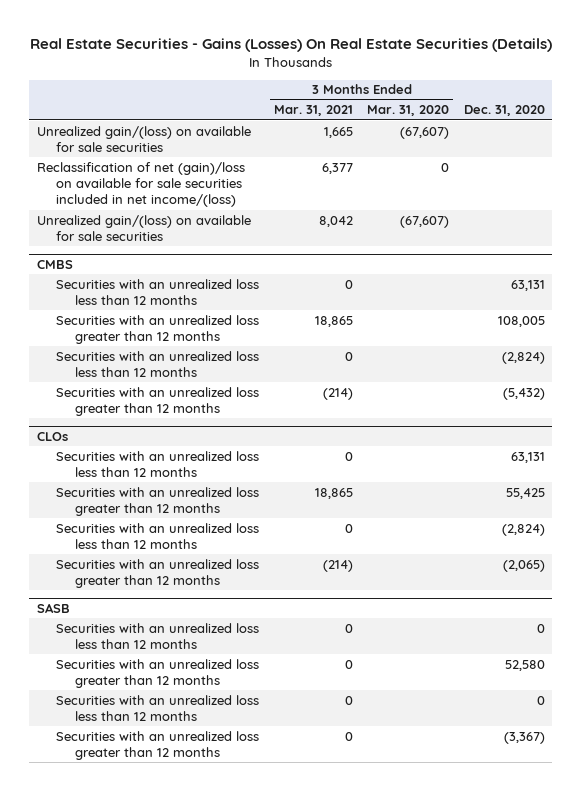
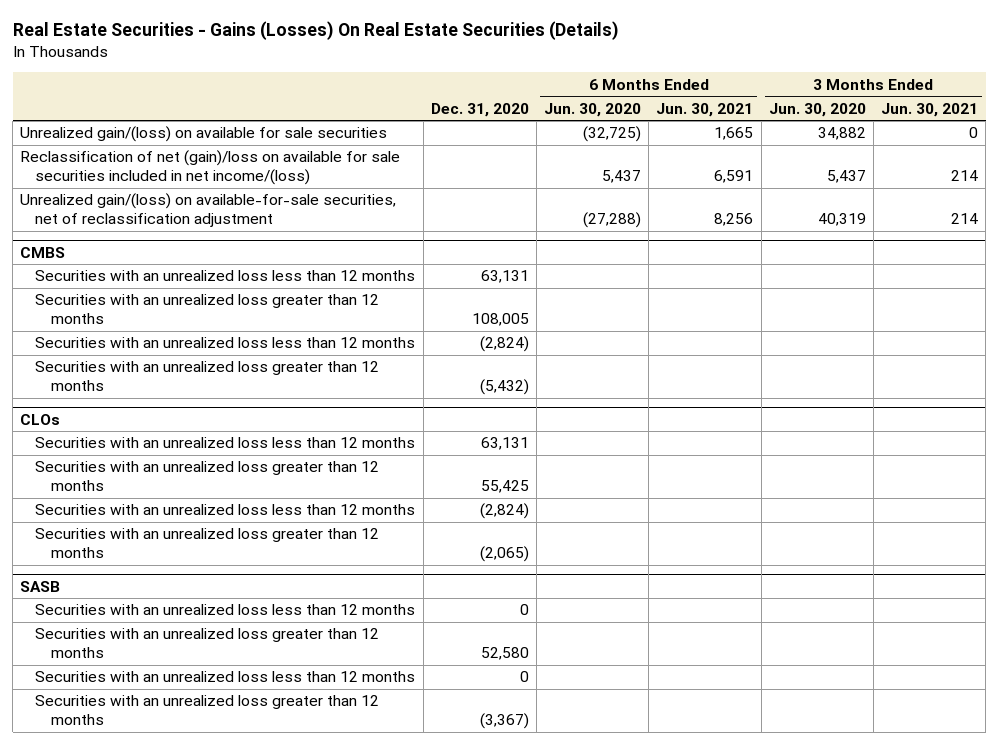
- | 3 Months Ended Mar. 31, 2021 | 3 Months Ended Mar. 31, 2020 | Dec. 31, 2020
+ | Dec. 31, 2020 | 6 Months Ended Jun. 30, 2020 | 6 Months Ended Jun. 30, 2021 | 3 Months Ended Jun. 30, 2020 | 3 Months Ended Jun. 30, 2021
- Unrealized gain/(loss) on available for sale securities | 8,042 | (67,607) |
+ Unrealized gain/(loss) on available-for-sale securities, net of reclassification adjustment | | (27,288) | 8,256 | 40,319 | 214

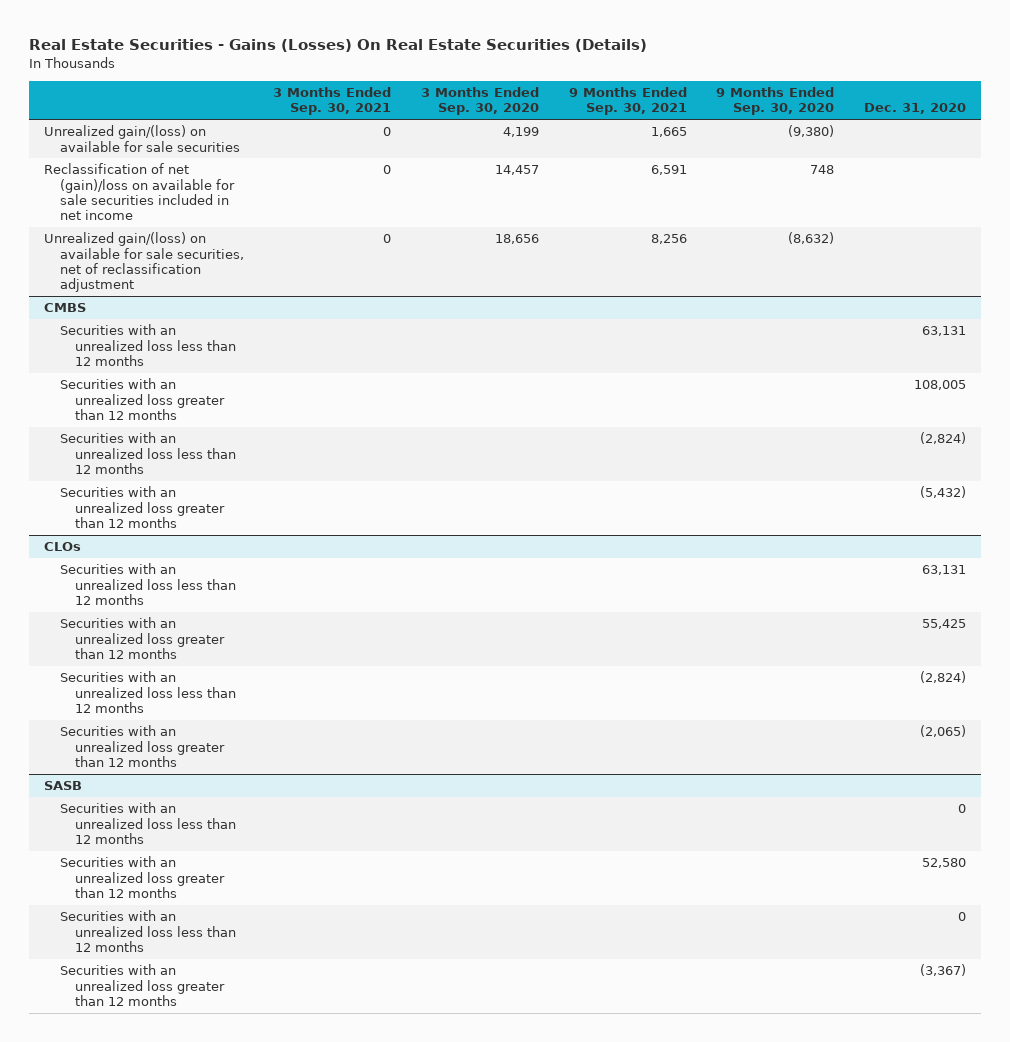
- | Dec. 31, 2020 | 6 Months Ended Jun. 30, 2020 | 6 Months Ended Jun. 30, 2021 | 3 Months Ended Jun. 30, 2020 | 3 Months Ended Jun. 30, 2021
+ | 3 Months Ended Sep. 30, 2021 | 3 Months Ended Sep. 30, 2020 | 9 Months Ended Sep. 30, 2021 | 9 Months Ended Sep. 30, 2020 | Dec. 31, 2020
- Reclassification of net (gain)/loss on available for sale securities included in net income/(loss) | | 5,437 | 6,591 | 5,437 | 214
- Unrealized gain/(loss) on available-for-sale securities, net of reclassification adjustment | | (27,288) | 8,256 | 40,319 | 214
+ Reclassification of net (gain)/loss on available for sale securities included in net income | 0 | 14,457 | 6,591 | 748 |
+ Unrealized gain/(loss) on available for sale securities, net of reclassification adjustment | 0 | 18,656 | 8,256 | (8,632) |

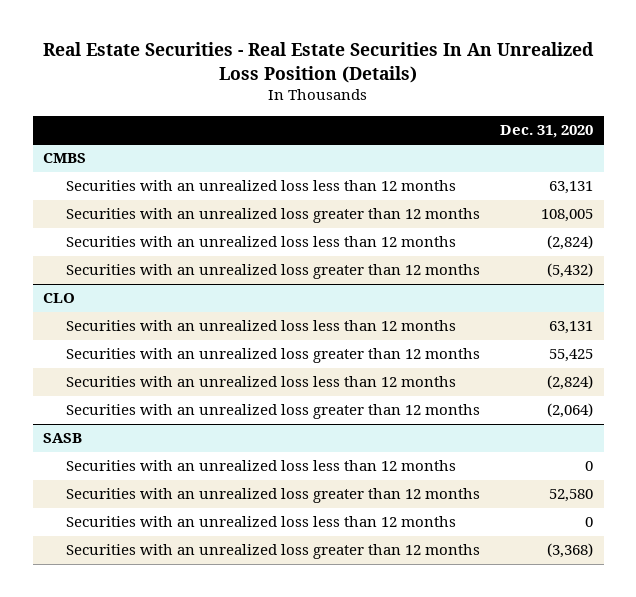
- Real Estate Securities - Gains (Losses) On Real Estate Securities (Details)
+ Real Estate Securities - Real Estate Securities In An Unrealized Loss Position (Details)
- | 3 Months Ended Sep. 30, 2021 | 3 Months Ended Sep. 30, 2020 | 9 Months Ended Sep. 30, 2021 | 9 Months Ended Sep. 30, 2020 | Dec. 31, 2020
+ | Dec. 31, 2020
- Unrealized gain/(loss) on available for sale securities | 0 | 4,199 | 1,665 | (9,380) |
- Reclassification of net (gain)/loss on available for sale securities included in net income | 0 | 14,457 | 6,591 | 748 |
- Unrealized gain/(loss) on available for sale securities, net of reclassification adjustment | 0 | 18,656 | 8,256 | (8,632) |
- CLOs
+ CLO
- Securities with an unrealized loss greater than 12 months | | | | | (2,065)
+ Securities with an unrealized loss greater than 12 months | (2,064)
@ SASB
- Securities with an unrealized loss greater than 12 months | | | | | (3,367)
+ Securities with an unrealized loss greater than 12 months | (3,368)

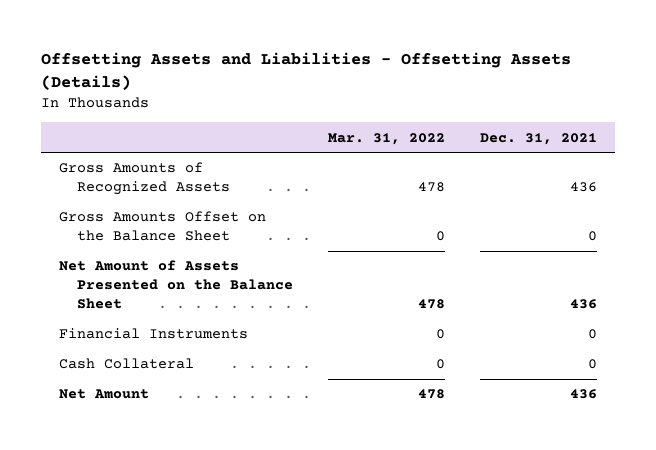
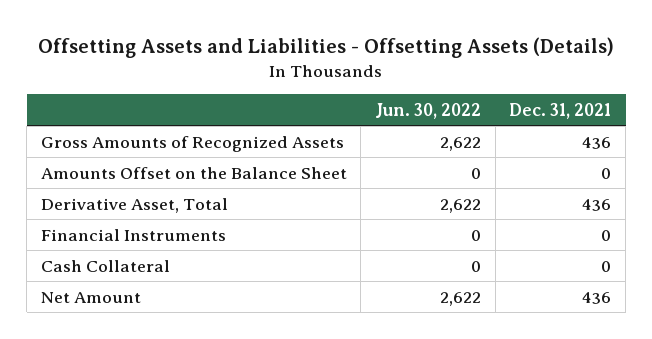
- | Mar. 31, 2022 | Dec. 31, 2021
+ | Jun. 30, 2022 | Dec. 31, 2021
- Gross Amounts Offset on the Balance Sheet | 0 | 0
- Net Amount of Assets Presented on the Balance Sheet | 478 | 436
+ Amounts Offset on the Balance Sheet | 0 | 0
+ Derivative Asset, Total | 2,622 | 436

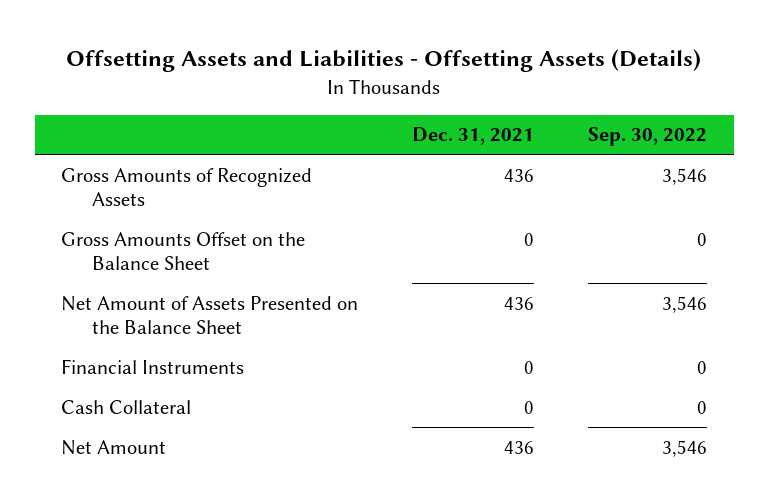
- | Jun. 30, 2022 | Dec. 31, 2021
+ | Dec. 31, 2021 | Sep. 30, 2022
- Amounts Offset on the Balance Sheet | 0 | 0
- Derivative Asset, Total | 2,622 | 436
+ Gross Amounts Offset on the Balance Sheet | 0 | 0
+ Net Amount of Assets Presented on the Balance Sheet | 436 | 3,546

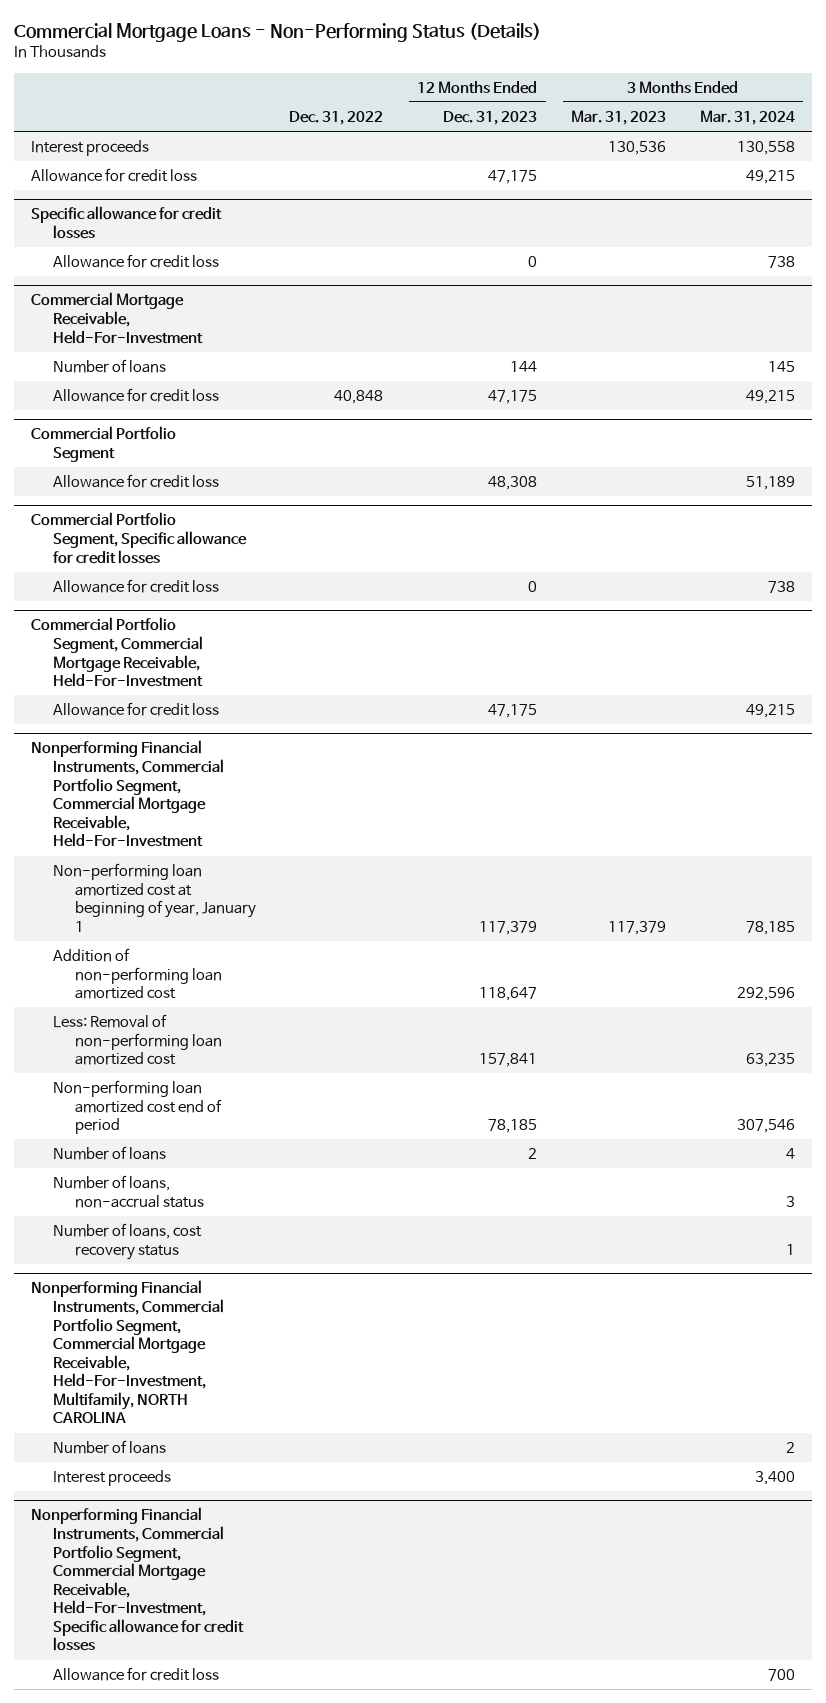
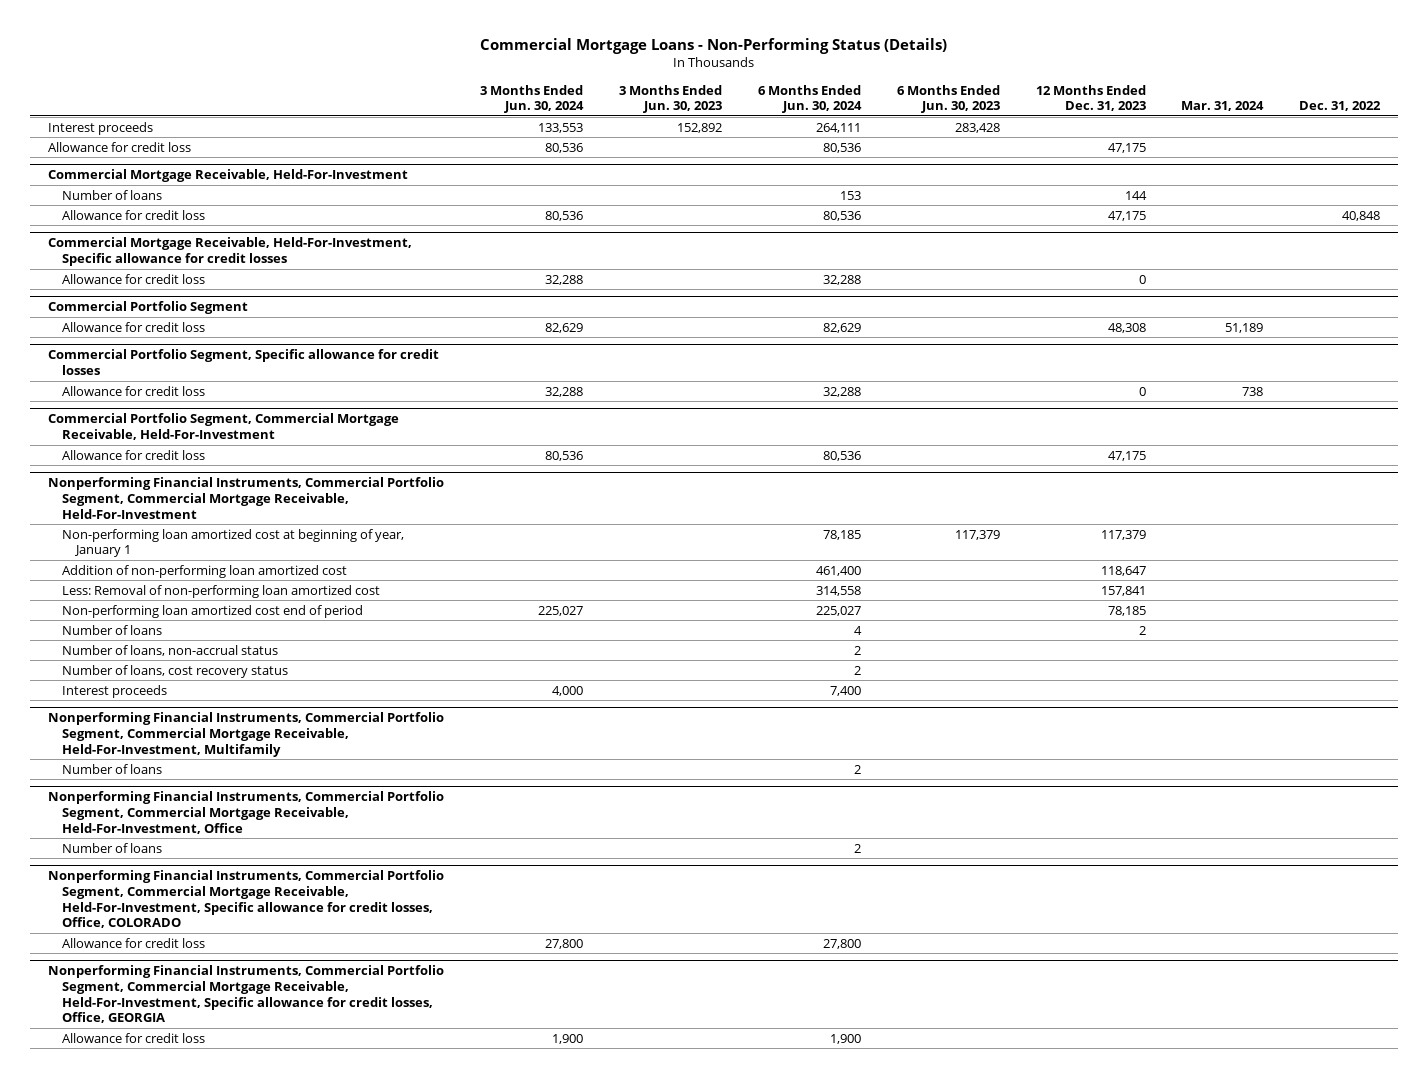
- | Dec. 31, 2022 | 12 Months Ended Dec. 31, 2023 | 3 Months Ended Mar. 31, 2023 | 3 Months Ended Mar. 31, 2024
+ | 3 Months Ended Jun. 30, 2024 | 3 Months Ended Jun. 30, 2023 | 6 Months Ended Jun. 30, 2024 | 6 Months Ended Jun. 30, 2023 | 12 Months Ended Dec. 31, 2023 | Mar. 31, 2024 | Dec. 31, 2022
- Specific allowance for credit losses
- Allowance for credit loss | | 0 | | 738
+ Commercial Mortgage Receivable, Held-For-Investment, Specific allowance for credit losses
+ Allowance for credit loss | 32,288 | | 32,288 | | 0 | |
- Nonperforming Financial Instruments, Commercial Portfolio Segment, Commercial Mortgage Receivable, Held-For-Investment, Multifamily, NORTH CAROLINA
- Number of loans | | | | 2
- Nonperforming Financial Instruments, Commercial Portfolio Segment, Commercial Mortgage Receivable, Held-For-Investment, Specific allowance for credit losses
+ Nonperforming Financial Instruments, Commercial Portfolio Segment, Commercial Mortgage Receivable, Held-For-Investment, Multifamily
+ Number of loans | | | 2 | | | |
+ Nonperforming Financial Instruments, Commercial Portfolio Segment, Commercial Mortgage Receivable, Held-For-Investment, Office
+ Number of loans | | | 2 | | | |
+ Nonperforming Financial Instruments, Commercial Portfolio Segment, Commercial Mortgage Receivable, Held-For-Investment, Specific allowance for credit losses, Office, COLORADO
+ Nonperforming Financial Instruments, Commercial Portfolio Segment, Commercial Mortgage Receivable, Held-For-Investment, Specific allowance for credit losses, Office, GEORGIA
+ Allowance for credit loss | 1,900 | | 1,900 | | | |

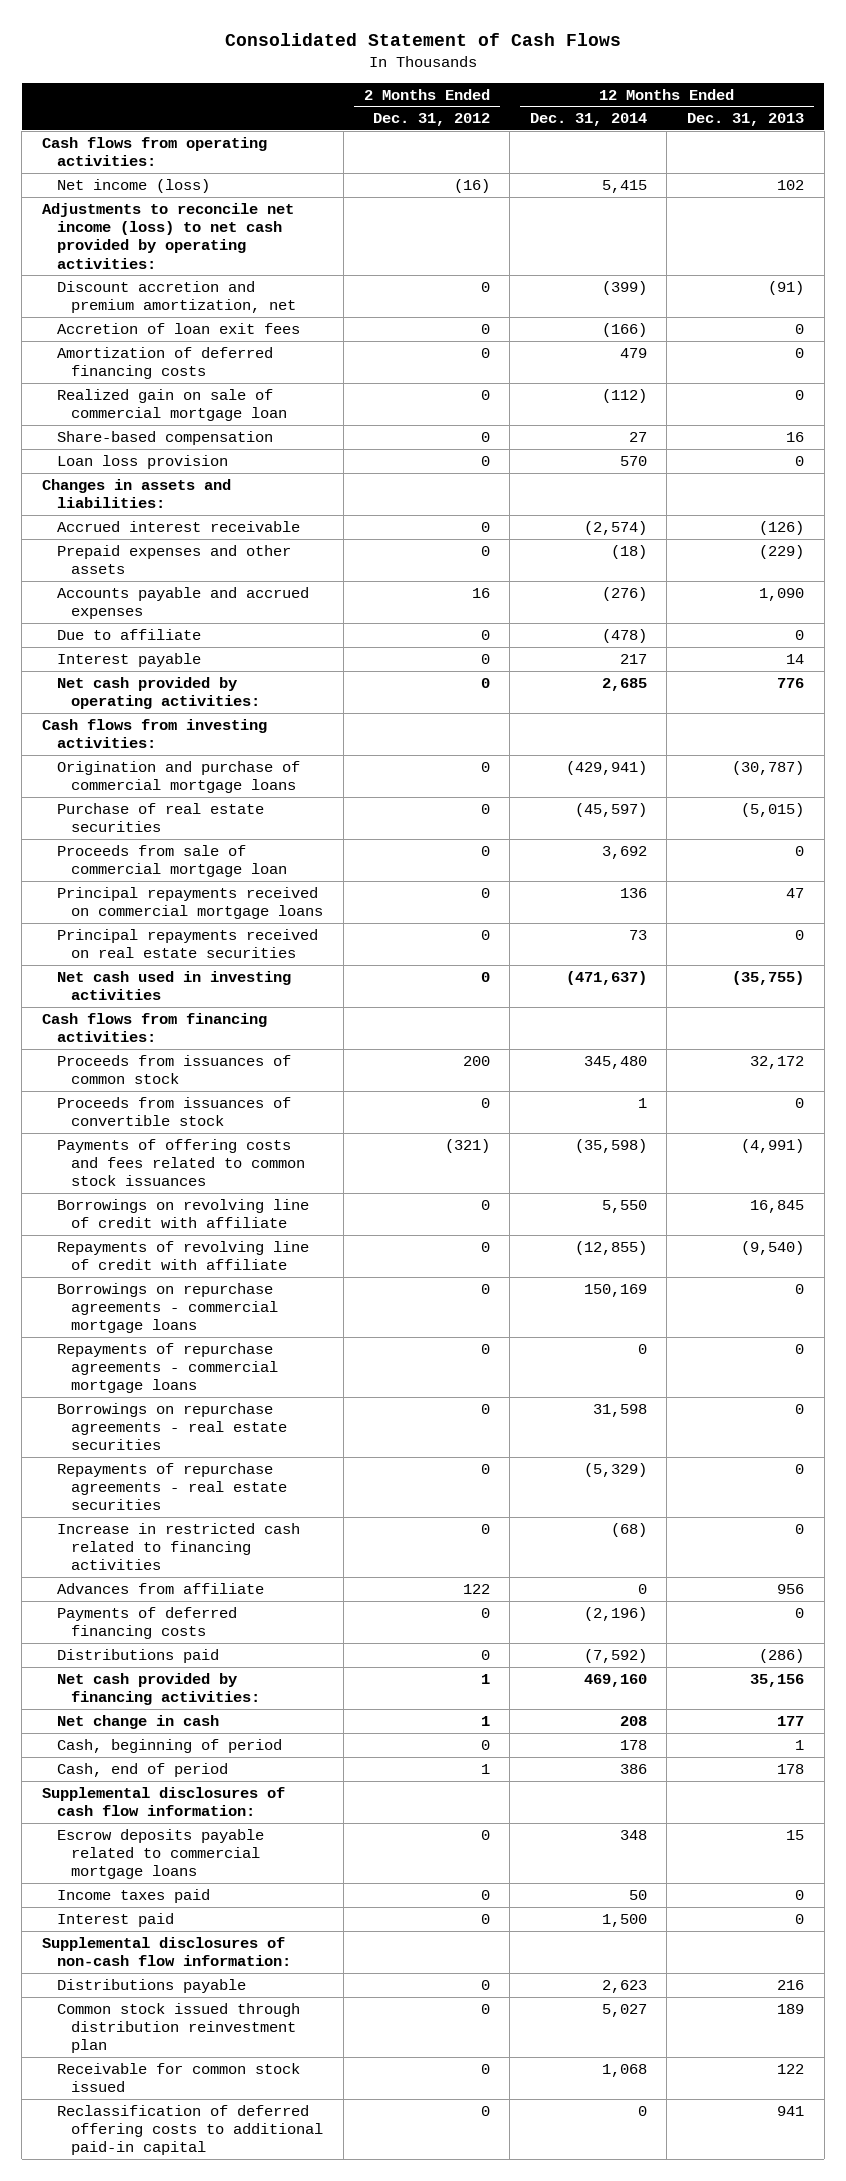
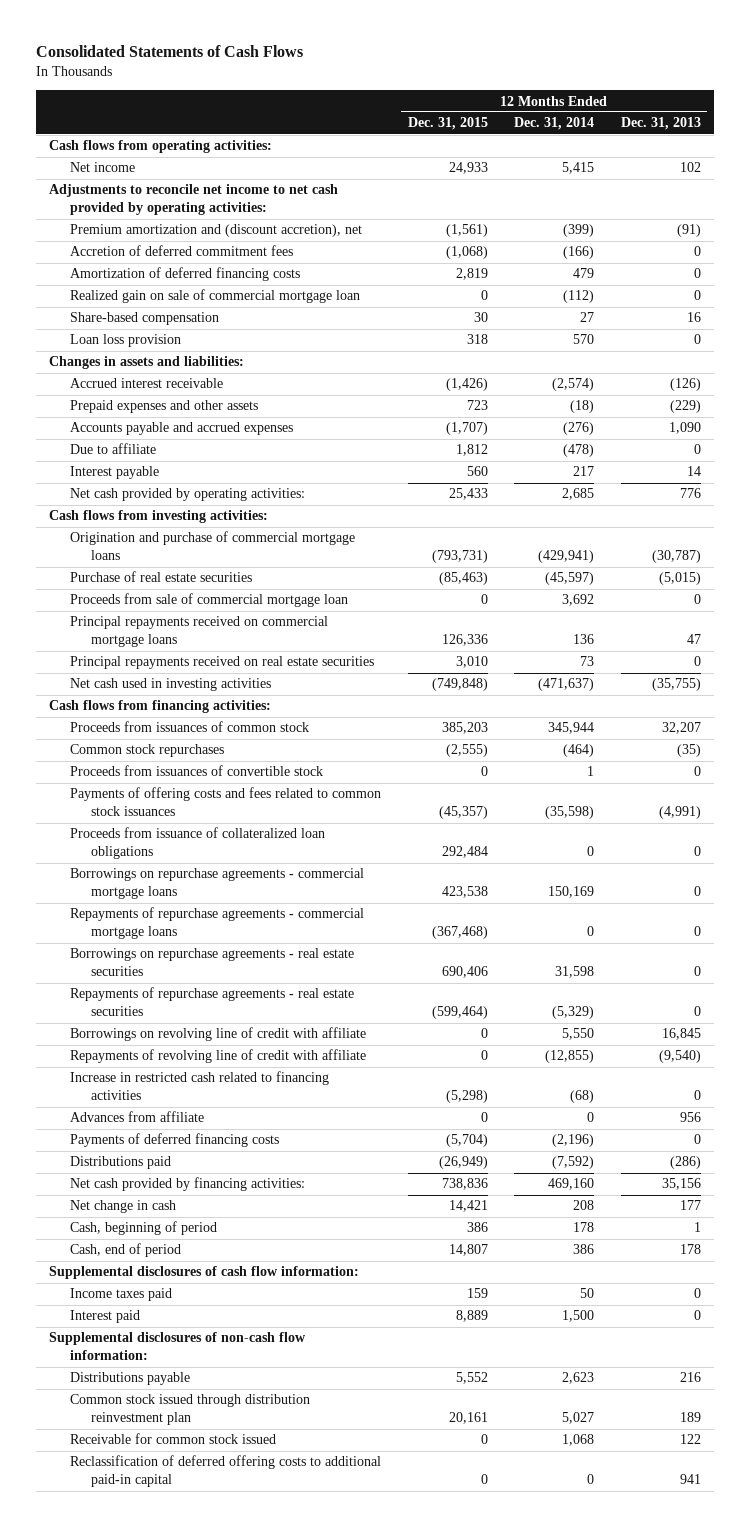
- Consolidated Statement of Cash Flows
+ Consolidated Statements of Cash Flows
- | 2 Months Ended Dec. 31, 2012 | 12 Months Ended Dec. 31, 2014 | 12 Months Ended Dec. 31, 2013
+ | 12 Months Ended Dec. 31, 2015 | 12 Months Ended Dec. 31, 2014 | 12 Months Ended Dec. 31, 2013
- Net income (loss) | (16) | 5,415 | 102
- Adjustments to reconcile net income (loss) to net cash provided by operating activities:
- Discount accretion and premium amortization, net | 0 | (399) | (91)
- Accretion of loan exit fees | 0 | (166) | 0
+ Net income | 24,933 | 5,415 | 102
+ Adjustments to reconcile net income to net cash provided by operating activities:
+ Premium amortization and (discount accretion), net | (1,561) | (399) | (91)
+ Accretion of deferred commitment fees | (1,068) | (166) | 0
- Proceeds from issuances of common stock | 200 | 345,480 | 32,172
+ Proceeds from issuances of common stock | 385,203 | 345,944 | 32,207
+ Common stock repurchases | (2,555) | (464) | (35)
+ Proceeds from issuance of collateralized loan obligations | 292,484 | 0 | 0
moved down: Borrowings on revolving line of credit with affiliate | 0 | 5,550 | 16,845
moved down: Repayments of revolving line of credit with affiliate | 0 | (12,855) | (9,540)
- Escrow deposits payable related to commercial mortgage loans | 0 | 348 | 15

